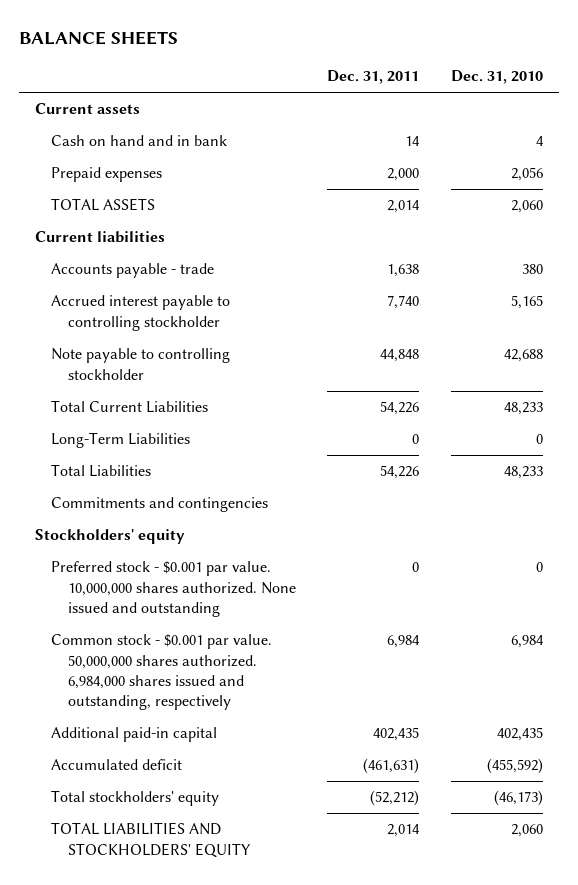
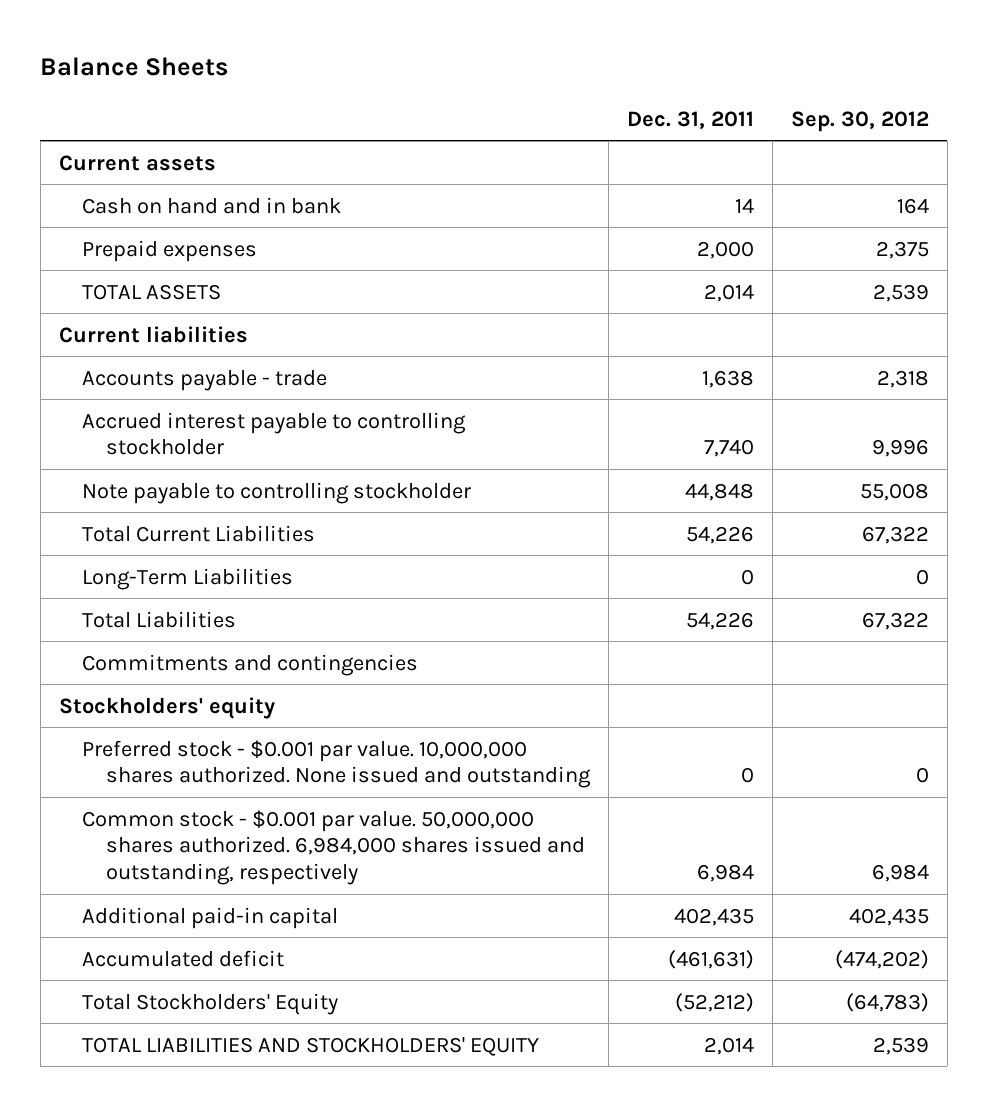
- BALANCE SHEETS
+ Balance Sheets
- | Dec. 31, 2011 | Dec. 31, 2010
+ | Dec. 31, 2011 | Sep. 30, 2012
- Total stockholders' equity | (52,212) | (46,173)
+ Total Stockholders' Equity | (52,212) | (64,783)

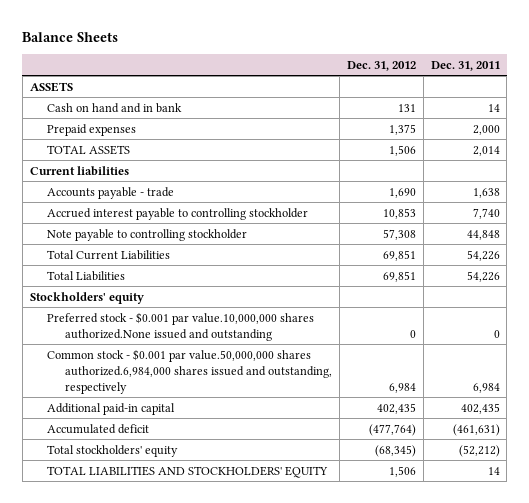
- | Dec. 31, 2011 | Sep. 30, 2012
+ | Dec. 31, 2012 | Dec. 31, 2011
- Current assets
+ ASSETS
- Long-Term Liabilities | 0 | 0
- Commitments and contingencies
- Preferred stock - $0.001 par value. 10,000,000 shares authorized. None issued and outstanding | 0 | 0
- Common stock - $0.001 par value. 50,000,000 shares authorized. 6,984,000 shares issued and outstanding, respectively | 6,984 | 6,984
+ Preferred stock - $0.001 par value.10,000,000 shares authorized.None issued and outstanding | 0 | 0
+ Common stock - $0.001 par value.50,000,000 shares authorized.6,984,000 shares issued and outstanding, respectively | 6,984 | 6,984
- Total Stockholders' Equity | (52,212) | (64,783)
- TOTAL LIABILITIES AND STOCKHOLDERS' EQUITY | 2,014 | 2,539
+ Total stockholders' equity | (68,345) | (52,212)
+ TOTAL LIABILITIES AND STOCKHOLDERS' EQUITY | 1,506 | 14

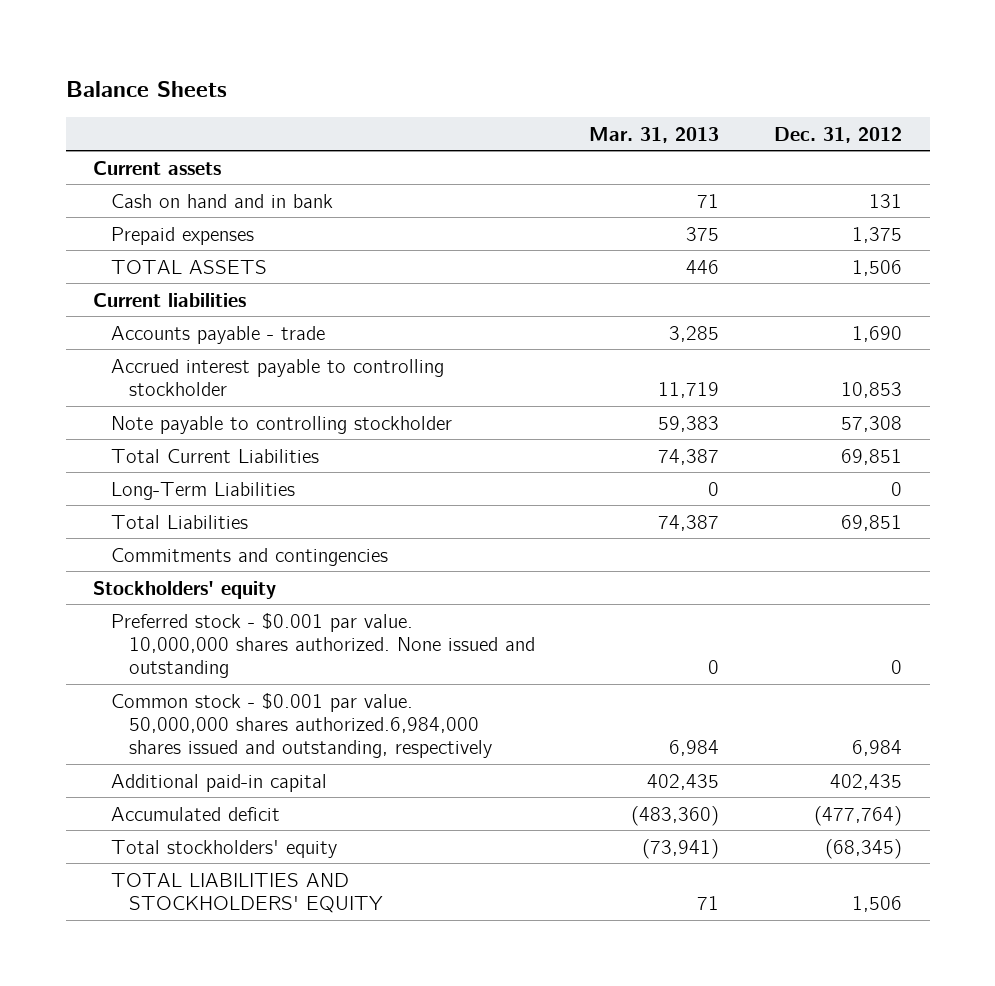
- | Dec. 31, 2012 | Dec. 31, 2011
+ | Mar. 31, 2013 | Dec. 31, 2012
- ASSETS
+ Current assets
+ Long-Term Liabilities | 0 | 0
+ Commitments and contingencies
- Preferred stock - $0.001 par value.10,000,000 shares authorized.None issued and outstanding | 0 | 0
- Common stock - $0.001 par value.50,000,000 shares authorized.6,984,000 shares issued and outstanding, respectively | 6,984 | 6,984
+ Preferred stock - $0.001 par value. 10,000,000 shares authorized. None issued and outstanding | 0 | 0
+ Common stock - $0.001 par value. 50,000,000 shares authorized.6,984,000 shares issued and outstanding, respectively | 6,984 | 6,984

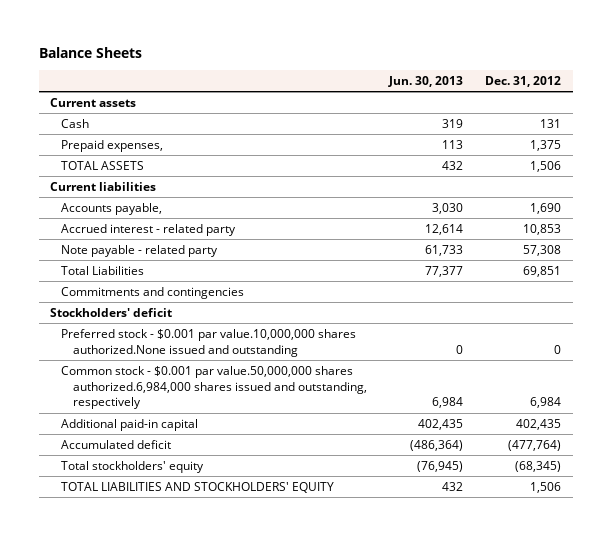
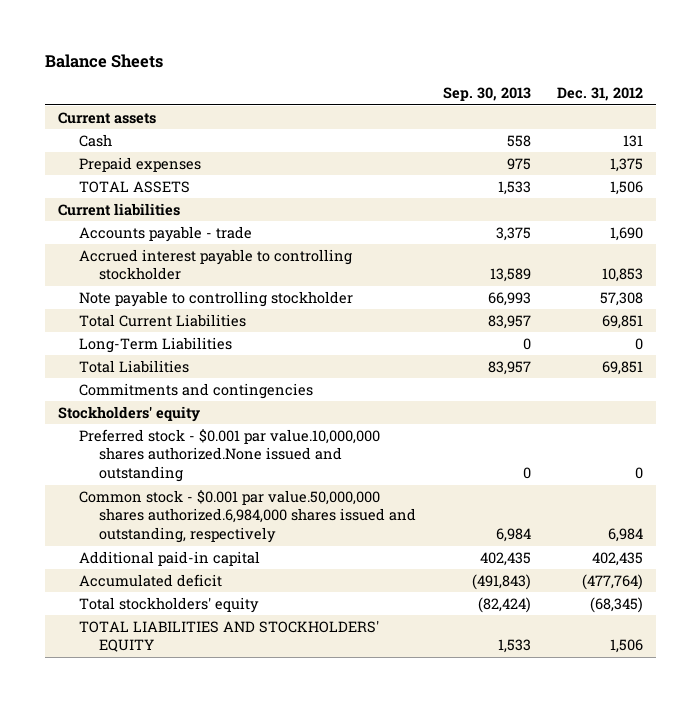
- | Jun. 30, 2013 | Dec. 31, 2012
+ | Sep. 30, 2013 | Dec. 31, 2012
- Prepaid expenses, | 113 | 1,375
+ Prepaid expenses | 975 | 1,375
- Accounts payable, | 3,030 | 1,690
- Accrued interest - related party | 12,614 | 10,853
- Note payable - related party | 61,733 | 57,308
+ Accounts payable - trade | 3,375 | 1,690
+ Accrued interest payable to controlling stockholder | 13,589 | 10,853
+ Note payable to controlling stockholder | 66,993 | 57,308
+ Total Current Liabilities | 83,957 | 69,851
+ Long-Term Liabilities | 0 | 0
- Stockholders' deficit
+ Stockholders' equity

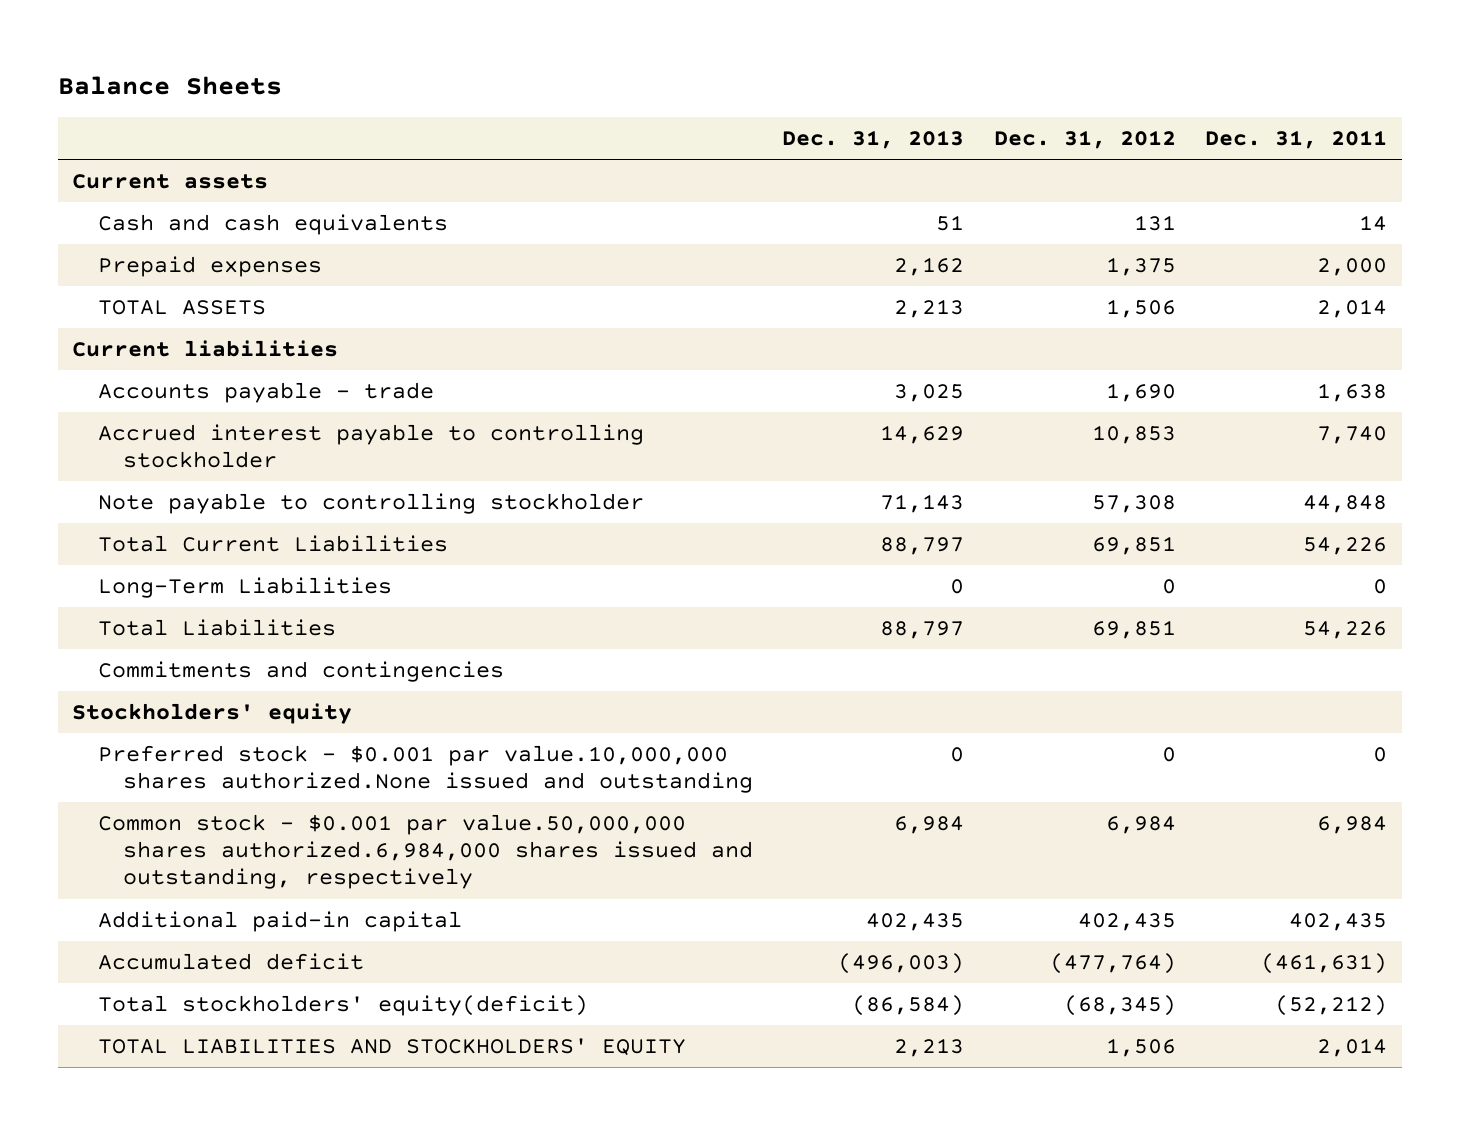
- | Sep. 30, 2013 | Dec. 31, 2012
+ | Dec. 31, 2013 | Dec. 31, 2012 | Dec. 31, 2011
- Cash | 558 | 131
+ Cash and cash equivalents | 51 | 131 | 14
- Total stockholders' equity | (82,424) | (68,345)
+ Total stockholders' equity(deficit) | (86,584) | (68,345) | (52,212)

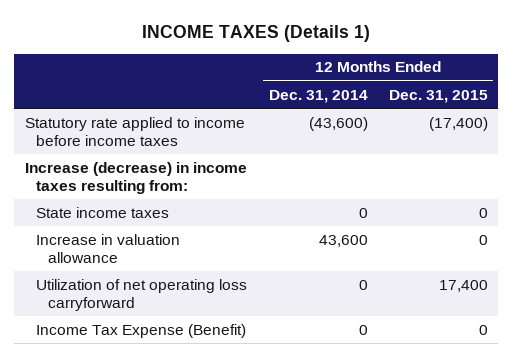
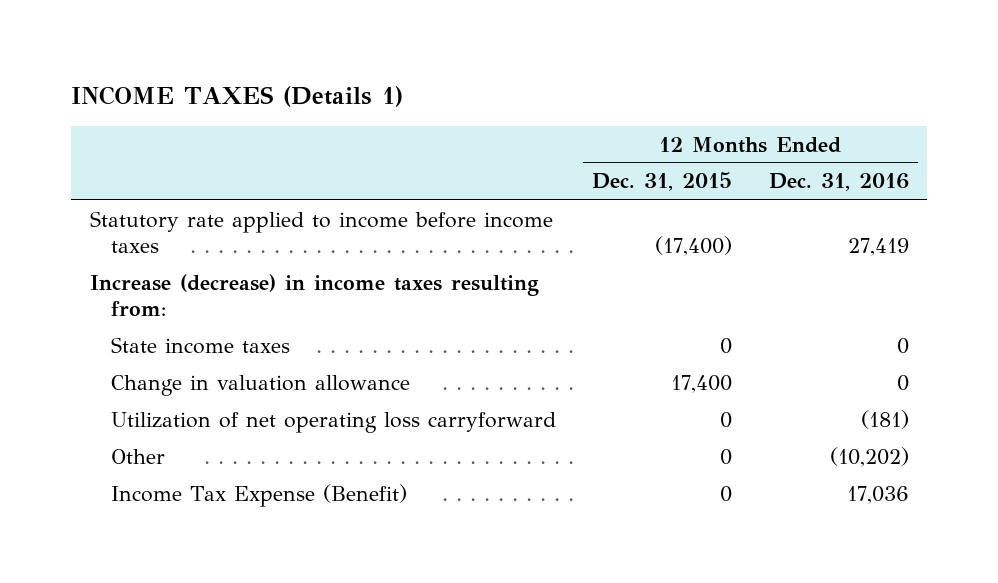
- | 12 Months Ended Dec. 31, 2014 | 12 Months Ended Dec. 31, 2015
+ | 12 Months Ended Dec. 31, 2015 | 12 Months Ended Dec. 31, 2016
- Increase in valuation allowance | 43,600 | 0
- Utilization of net operating loss carryforward | 0 | 17,400
+ Change in valuation allowance | 17,400 | 0
+ Utilization of net operating loss carryforward | 0 | (181)
+ Other | 0 | (10,202)

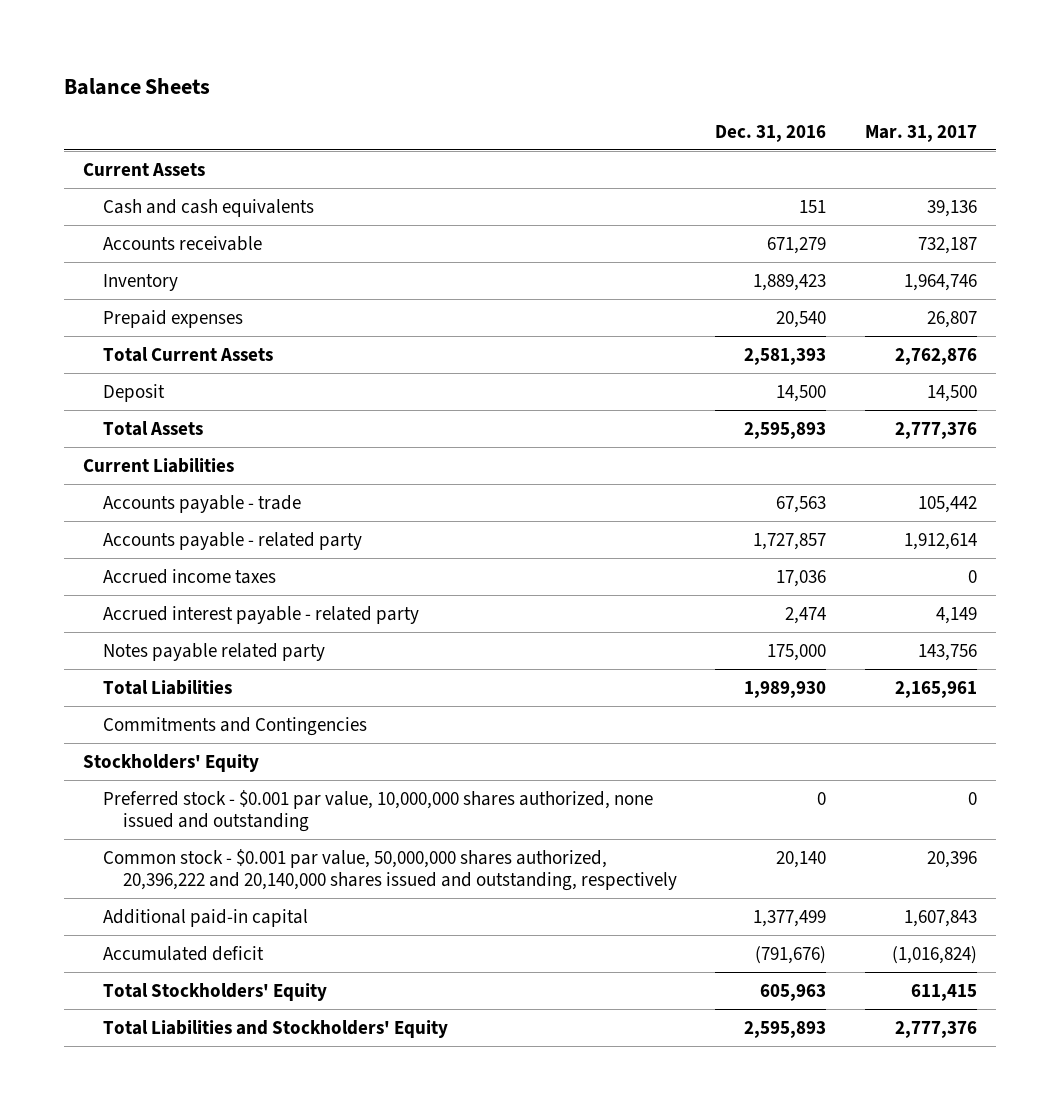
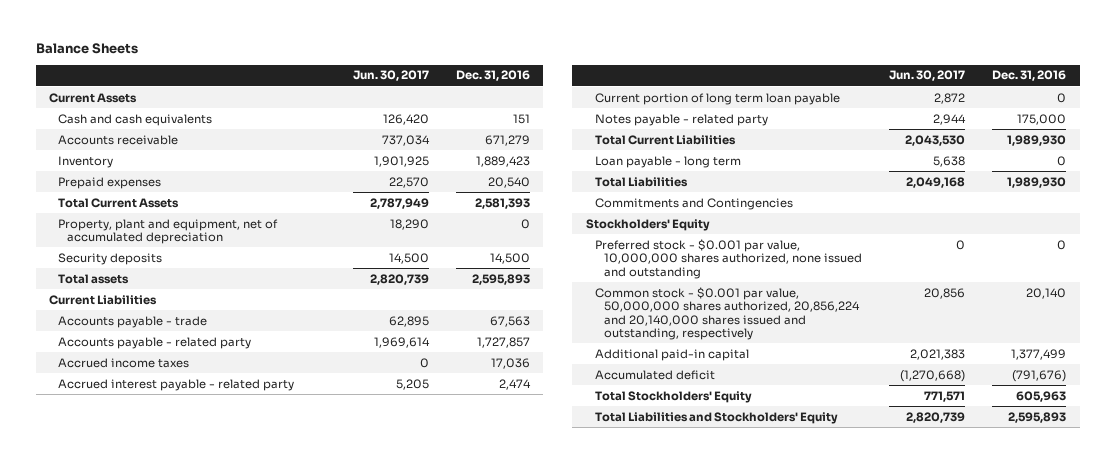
- | Dec. 31, 2016 | Mar. 31, 2017
+ | Jun. 30, 2017 | Dec. 31, 2016
- Deposit | 14,500 | 14,500
- Total Assets | 2,595,893 | 2,777,376
+ Property, plant and equipment, net of accumulated depreciation | 18,290 | 0
+ Security deposits | 14,500 | 14,500
+ Total assets | 2,820,739 | 2,595,893
- Notes payable related party | 175,000 | 143,756
+ Current portion of long term loan payable | 2,872 | 0
+ Notes payable - related party | 2,944 | 175,000
+ Total Current Liabilities | 2,043,530 | 1,989,930
+ Loan payable - long term | 5,638 | 0
- Common stock - $0.001 par value, 50,000,000 shares authorized, 20,396,222 and 20,140,000 shares issued and outstanding, respectively | 20,140 | 20,396
+ Common stock - $0.001 par value, 50,000,000 shares authorized, 20,856,224 and 20,140,000 shares issued and outstanding, respectively | 20,856 | 20,140

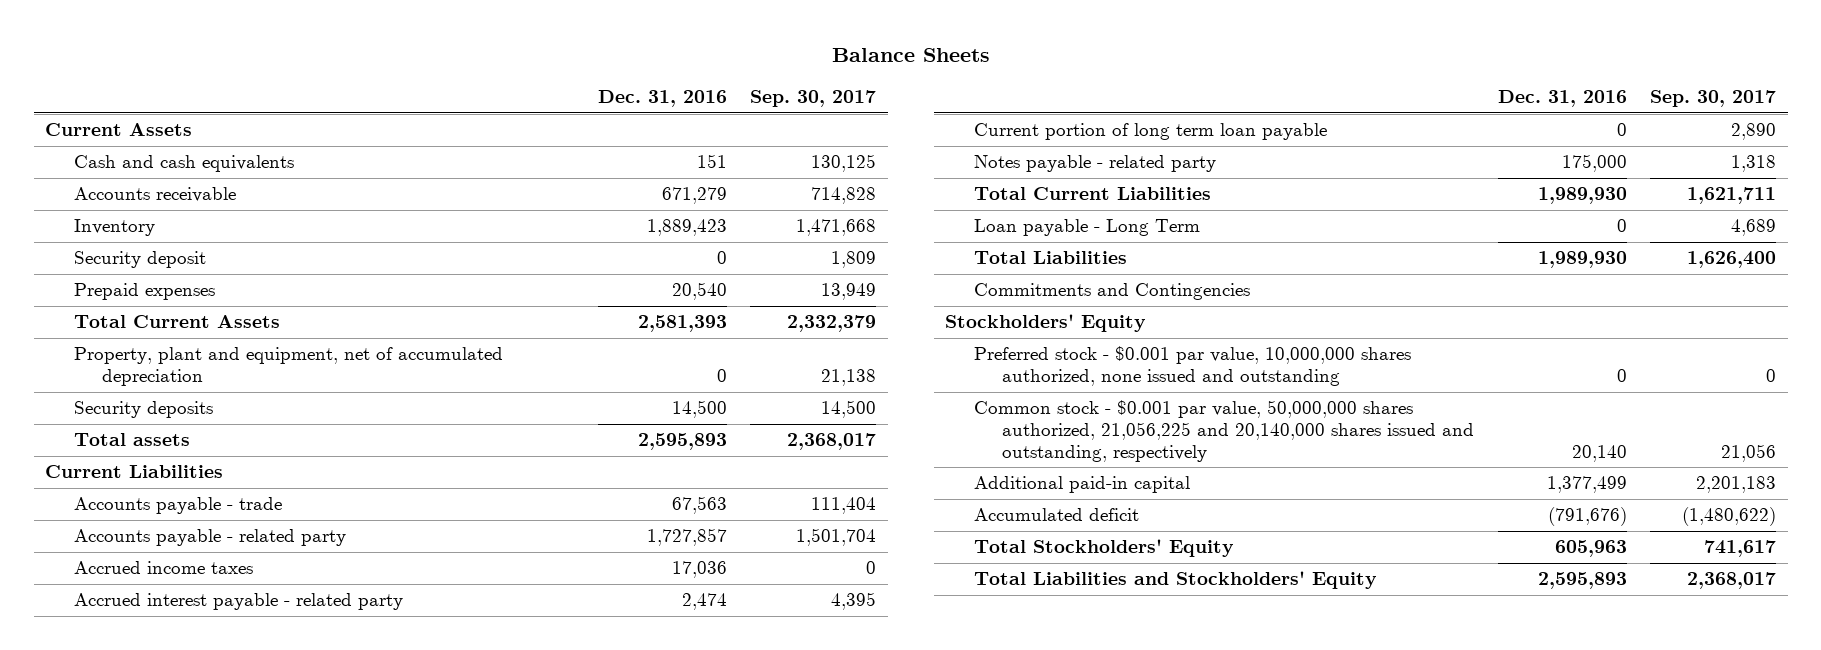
- | Jun. 30, 2017 | Dec. 31, 2016
+ | Dec. 31, 2016 | Sep. 30, 2017
+ Security deposit | 0 | 1,809
- Loan payable - long term | 5,638 | 0
+ Loan payable - Long Term | 0 | 4,689
- Common stock - $0.001 par value, 50,000,000 shares authorized, 20,856,224 and 20,140,000 shares issued and outstanding, respectively | 20,856 | 20,140
+ Common stock - $0.001 par value, 50,000,000 shares authorized, 21,056,225 and 20,140,000 shares issued and outstanding, respectively | 20,140 | 21,056

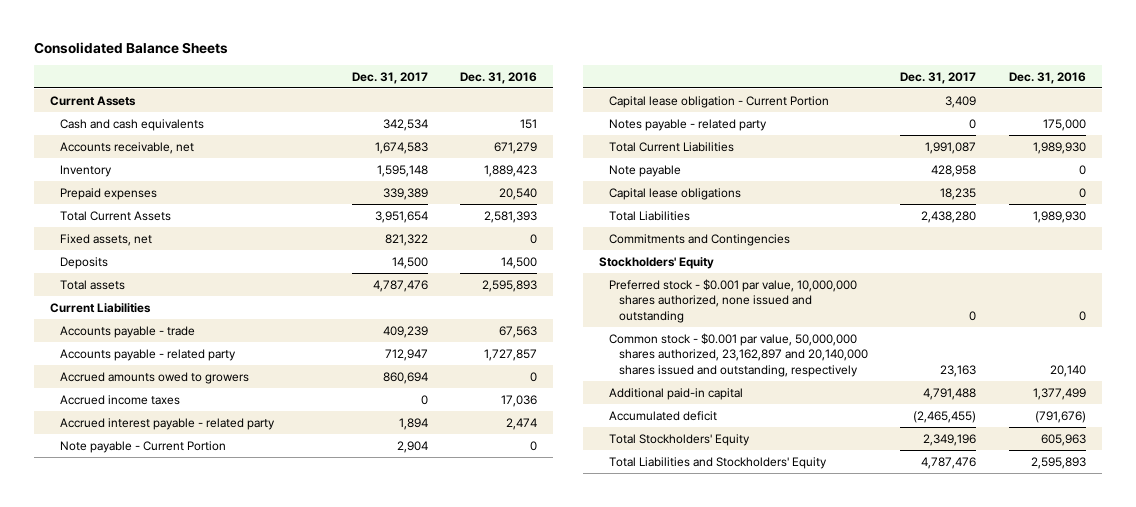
- Balance Sheets
+ Consolidated Balance Sheets
- | Dec. 31, 2016 | Sep. 30, 2017
+ | Dec. 31, 2017 | Dec. 31, 2016
- Accounts receivable | 671,279 | 714,828
+ Accounts receivable, net | 1,674,583 | 671,279
- Security deposit | 0 | 1,809
- Property, plant and equipment, net of accumulated depreciation | 0 | 21,138
- Security deposits | 14,500 | 14,500
+ Fixed assets, net | 821,322 | 0
+ Deposits | 14,500 | 14,500
+ Accrued amounts owed to growers | 860,694 | 0
- Current portion of long term loan payable | 0 | 2,890
+ Note payable - Current Portion | 2,904 | 0
+ Capital lease obligation - Current Portion | 3,409 |
- Loan payable - Long Term | 0 | 4,689
+ Note payable | 428,958 | 0
+ Capital lease obligations | 18,235 | 0
- Common stock - $0.001 par value, 50,000,000 shares authorized, 21,056,225 and 20,140,000 shares issued and outstanding, respectively | 20,140 | 21,056
+ Common stock - $0.001 par value, 50,000,000 shares authorized, 23,162,897 and 20,140,000 shares issued and outstanding, respectively | 23,163 | 20,140

